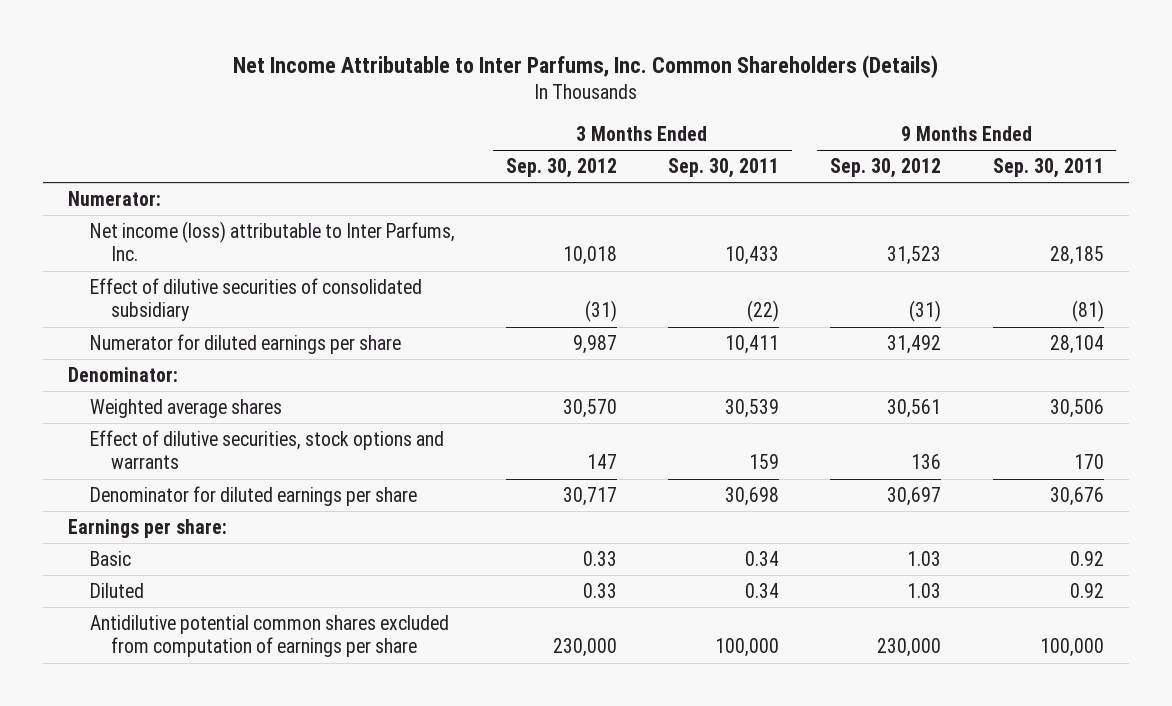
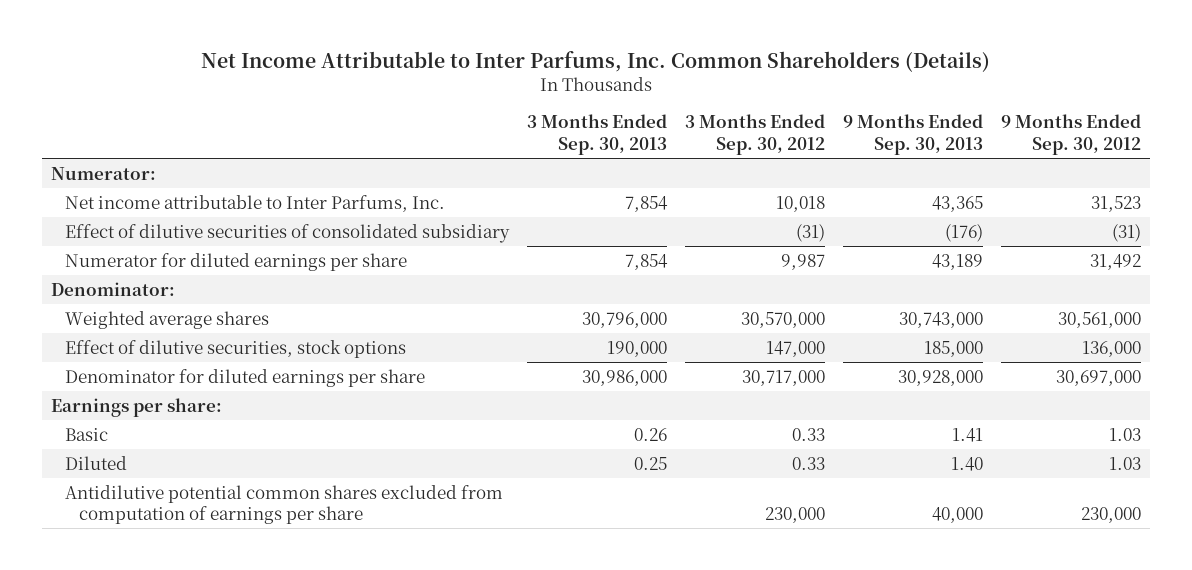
- | 3 Months Ended Sep. 30, 2012 | 3 Months Ended Sep. 30, 2011 | 9 Months Ended Sep. 30, 2012 | 9 Months Ended Sep. 30, 2011
+ | 3 Months Ended Sep. 30, 2013 | 3 Months Ended Sep. 30, 2012 | 9 Months Ended Sep. 30, 2013 | 9 Months Ended Sep. 30, 2012
- Net income (loss) attributable to Inter Parfums, Inc. | 10,018 | 10,433 | 31,523 | 28,185
+ Net income attributable to Inter Parfums, Inc. | 7,854 | 10,018 | 43,365 | 31,523
- Weighted average shares | 30,570 | 30,539 | 30,561 | 30,506
- Effect of dilutive securities, stock options and warrants | 147 | 159 | 136 | 170
- Denominator for diluted earnings per share | 30,717 | 30,698 | 30,697 | 30,676
+ Weighted average shares | 30,796,000 | 30,570,000 | 30,743,000 | 30,561,000
+ Effect of dilutive securities, stock options | 190,000 | 147,000 | 185,000 | 136,000
+ Denominator for diluted earnings per share | 30,986,000 | 30,717,000 | 30,928,000 | 30,697,000

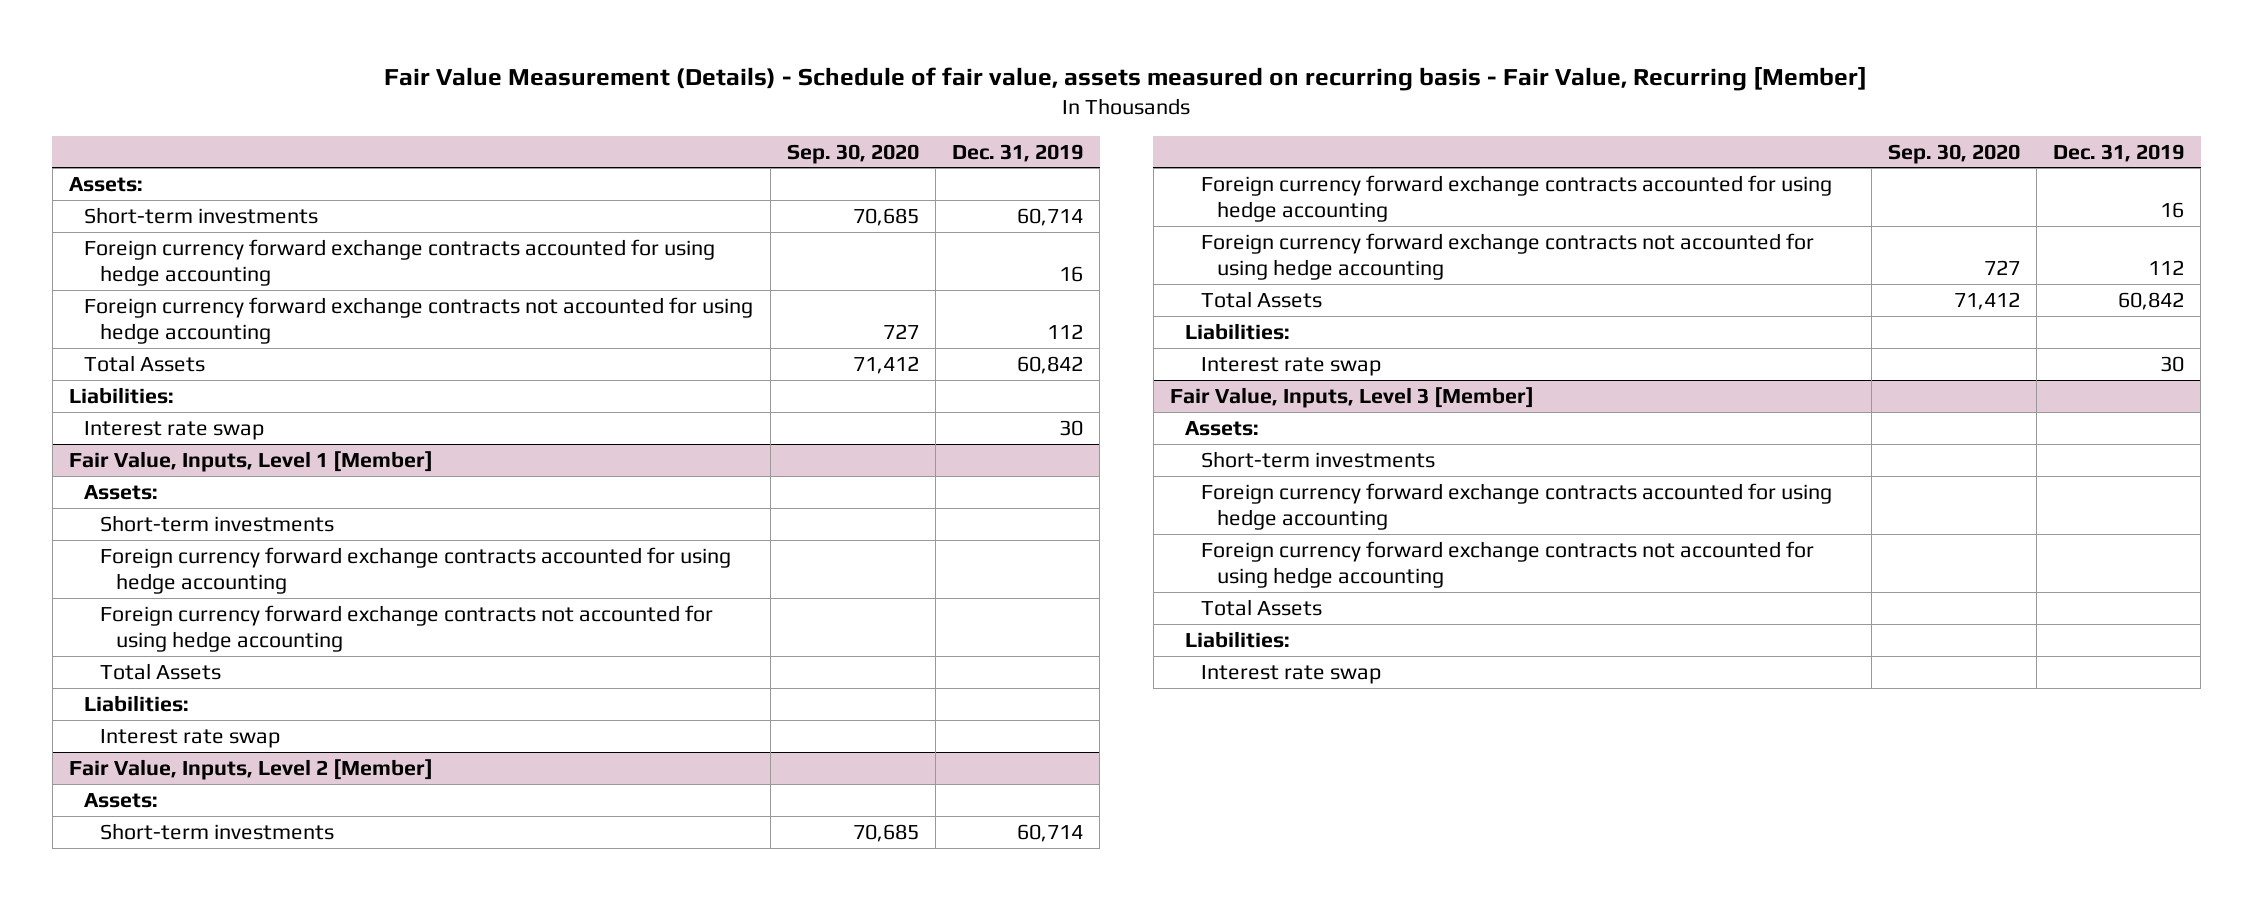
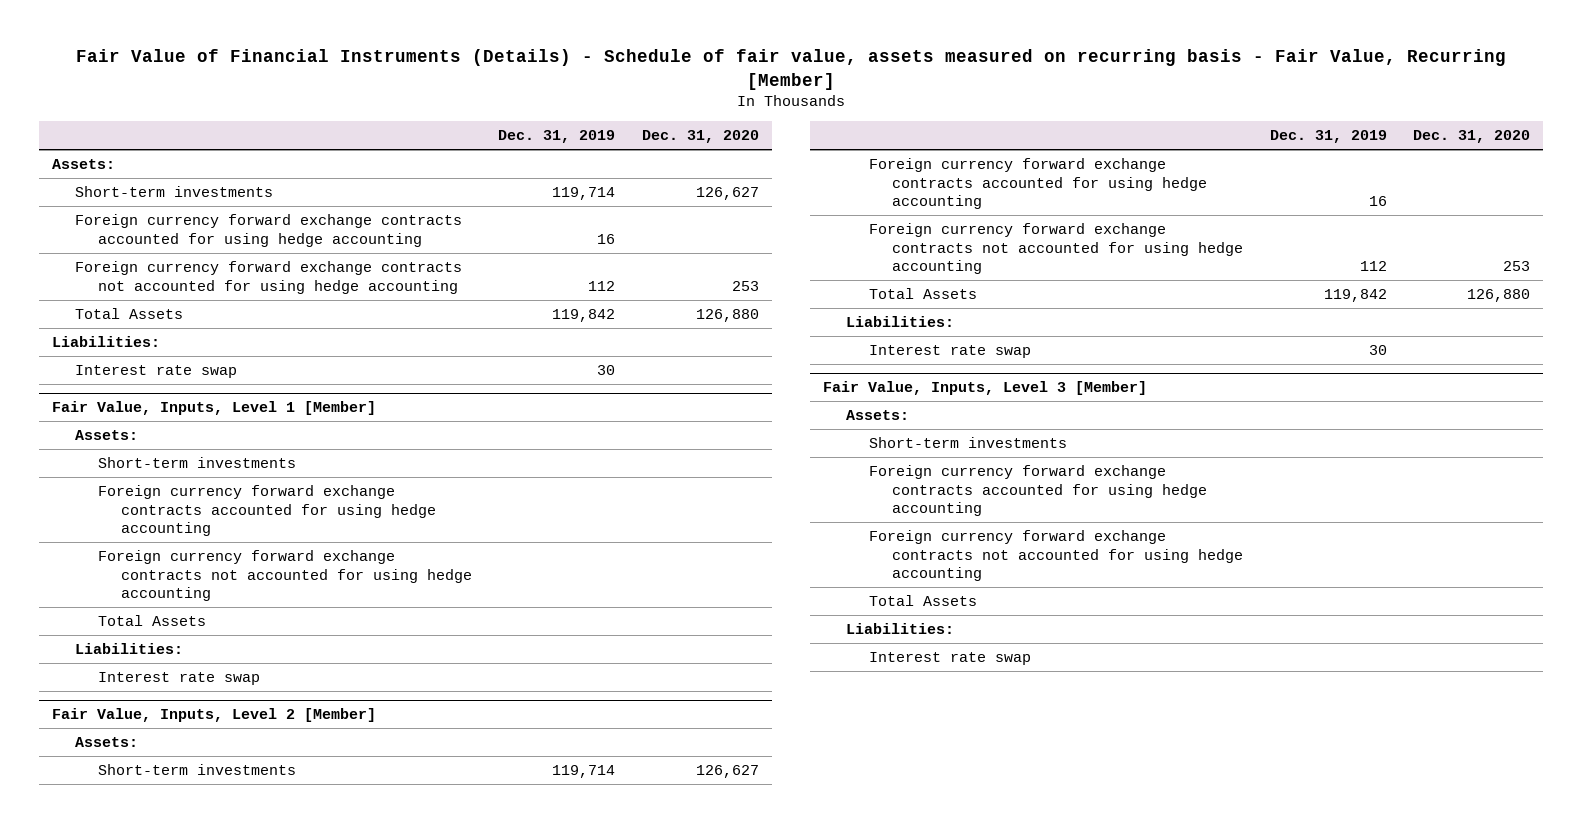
- Fair Value Measurement (Details) - Schedule of fair value, assets measured on recurring basis - Fair Value, Recurring [Member]
+ Fair Value of Financial Instruments (Details) - Schedule of fair value, assets measured on recurring basis - Fair Value, Recurring [Member]
- | Sep. 30, 2020 | Dec. 31, 2019
+ | Dec. 31, 2019 | Dec. 31, 2020
- Short-term investments | 70,685 | 60,714
+ Short-term investments | 119,714 | 126,627
- Total Assets | 71,412 | 60,842
+ Total Assets | 119,842 | 126,880
@ Fair Value, Inputs, Level 2 [Member]
- Short-term investments | 70,685 | 60,714
+ Short-term investments | 119,714 | 126,627
- Total Assets | 71,412 | 60,842
+ Total Assets | 119,842 | 126,880

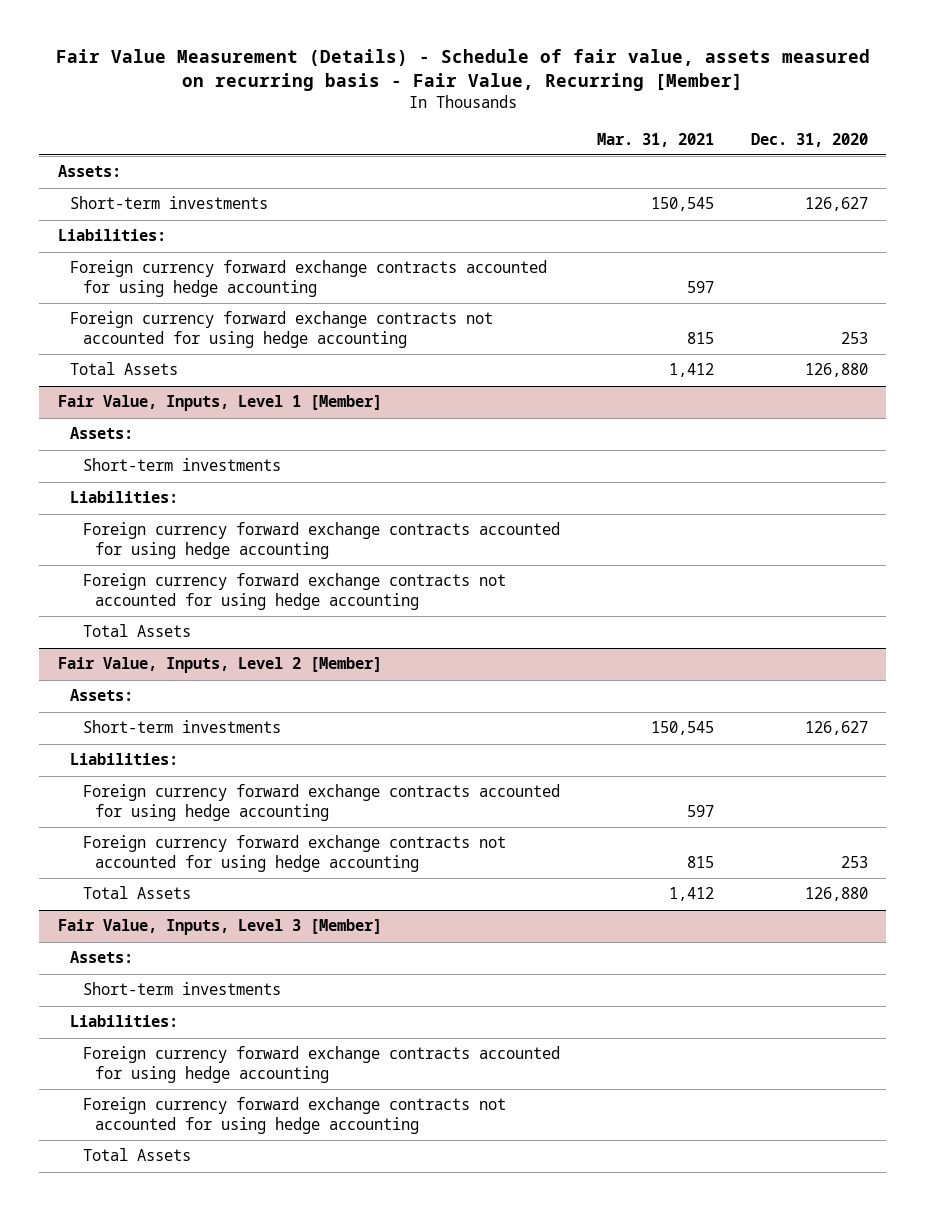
- Fair Value of Financial Instruments (Details) - Schedule of fair value, assets measured on recurring basis - Fair Value, Recurring [Member]
+ Fair Value Measurement (Details) - Schedule of fair value, assets measured on recurring basis - Fair Value, Recurring [Member]
- | Dec. 31, 2019 | Dec. 31, 2020
+ | Mar. 31, 2021 | Dec. 31, 2020
moved up: Liabilities:
- Interest rate swap | 30 |
@ Fair Value, Inputs, Level 1 [Member]
moved up: Liabilities:
- Interest rate swap
@ Fair Value, Inputs, Level 2 [Member]
moved up: Liabilities:
- Interest rate swap | 30 |
@ Fair Value, Inputs, Level 3 [Member]
moved up: Liabilities:
- Interest rate swap

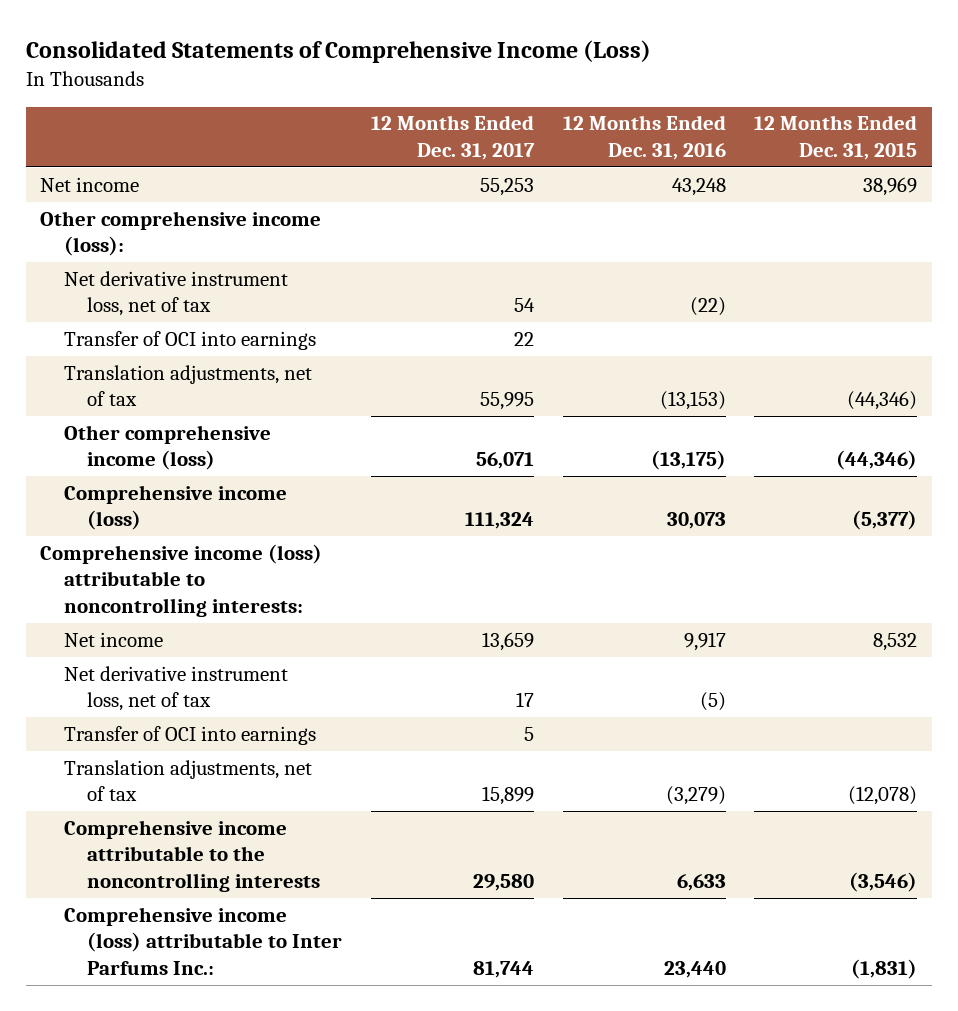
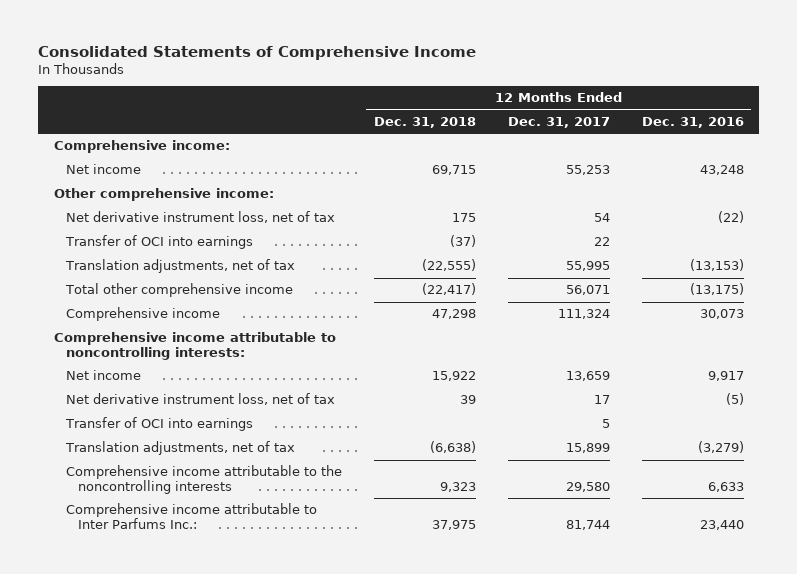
- Consolidated Statements of Comprehensive Income (Loss)
+ Consolidated Statements of Comprehensive Income
- | 12 Months Ended Dec. 31, 2017 | 12 Months Ended Dec. 31, 2016 | 12 Months Ended Dec. 31, 2015
+ | 12 Months Ended Dec. 31, 2018 | 12 Months Ended Dec. 31, 2017 | 12 Months Ended Dec. 31, 2016
+ Comprehensive income:
- Other comprehensive income (loss):
+ Other comprehensive income:
- Other comprehensive income (loss) | 56,071 | (13,175) | (44,346)
- Comprehensive income (loss) | 111,324 | 30,073 | (5,377)
- Comprehensive income (loss) attributable to noncontrolling interests:
+ Total other comprehensive income | (22,417) | 56,071 | (13,175)
+ Comprehensive income | 47,298 | 111,324 | 30,073
+ Comprehensive income attributable to noncontrolling interests:
- Comprehensive income (loss) attributable to Inter Parfums Inc.: | 81,744 | 23,440 | (1,831)
+ Comprehensive income attributable to Inter Parfums Inc.: | 37,975 | 81,744 | 23,440

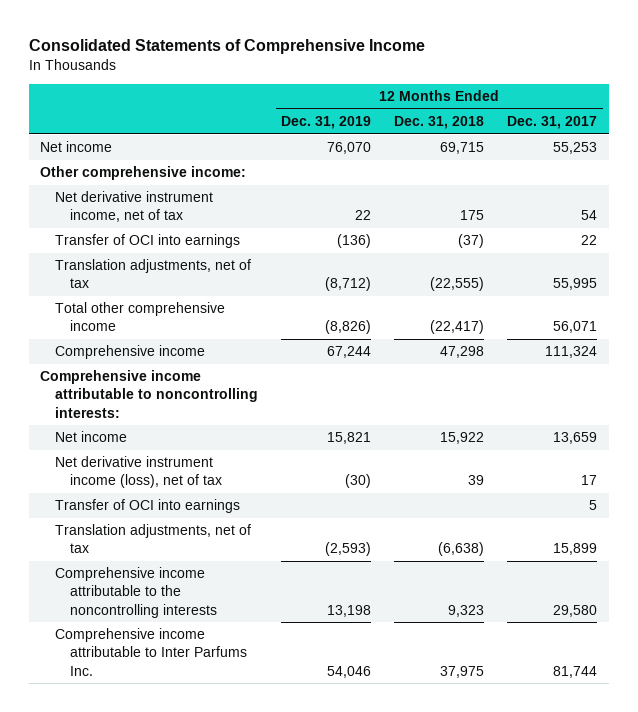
- | 12 Months Ended Dec. 31, 2018 | 12 Months Ended Dec. 31, 2017 | 12 Months Ended Dec. 31, 2016
+ | 12 Months Ended Dec. 31, 2019 | 12 Months Ended Dec. 31, 2018 | 12 Months Ended Dec. 31, 2017
- Comprehensive income:
- Net derivative instrument loss, net of tax | 175 | 54 | (22)
+ Net derivative instrument income, net of tax | 22 | 175 | 54
- Net derivative instrument loss, net of tax | 39 | 17 | (5)
+ Net derivative instrument income (loss), net of tax | (30) | 39 | 17
- Comprehensive income attributable to Inter Parfums Inc.: | 37,975 | 81,744 | 23,440
+ Comprehensive income attributable to Inter Parfums Inc. | 54,046 | 37,975 | 81,744

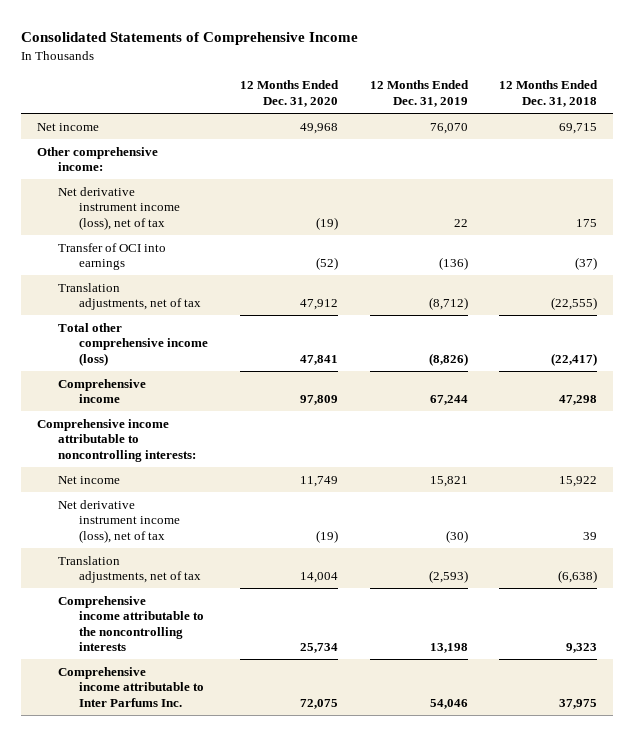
- | 12 Months Ended Dec. 31, 2019 | 12 Months Ended Dec. 31, 2018 | 12 Months Ended Dec. 31, 2017
+ | 12 Months Ended Dec. 31, 2020 | 12 Months Ended Dec. 31, 2019 | 12 Months Ended Dec. 31, 2018
- Net derivative instrument income, net of tax | 22 | 175 | 54
+ Net derivative instrument income (loss), net of tax | (19) | 22 | 175
- Total other comprehensive income | (8,826) | (22,417) | 56,071
+ Total other comprehensive income (loss) | 47,841 | (8,826) | (22,417)
- Transfer of OCI into earnings | | | 5

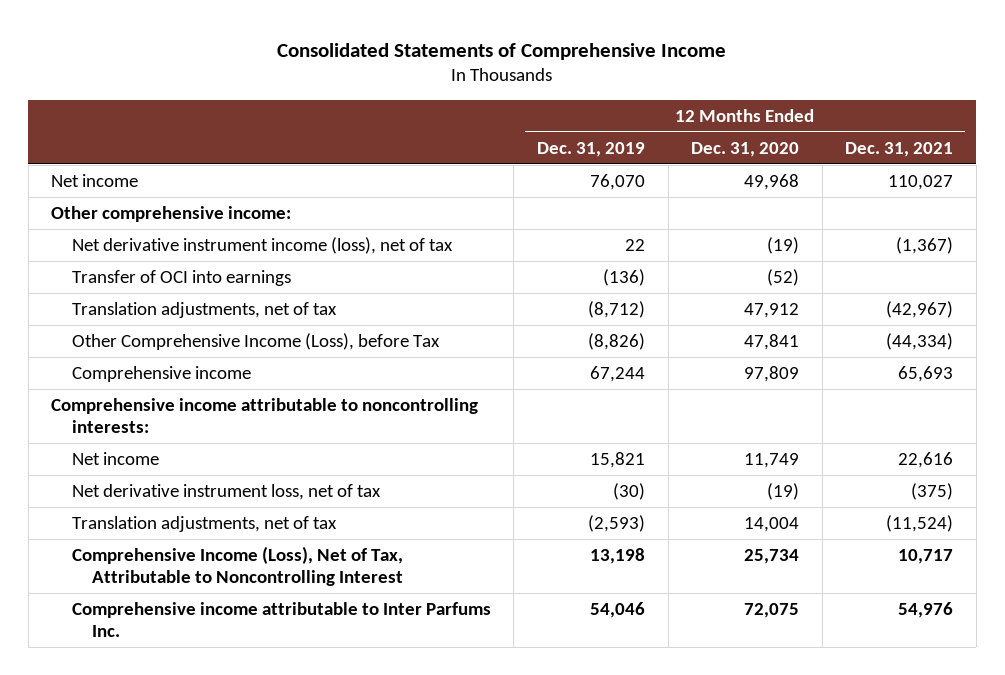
- | 12 Months Ended Dec. 31, 2020 | 12 Months Ended Dec. 31, 2019 | 12 Months Ended Dec. 31, 2018
+ | 12 Months Ended Dec. 31, 2019 | 12 Months Ended Dec. 31, 2020 | 12 Months Ended Dec. 31, 2021
- Total other comprehensive income (loss) | 47,841 | (8,826) | (22,417)
+ Other Comprehensive Income (Loss), before Tax | (8,826) | 47,841 | (44,334)
- Net derivative instrument income (loss), net of tax | (19) | (30) | 39
+ Net derivative instrument loss, net of tax | (30) | (19) | (375)
- Comprehensive income attributable to the noncontrolling interests | 25,734 | 13,198 | 9,323
+ Comprehensive Income (Loss), Net of Tax, Attributable to Noncontrolling Interest | 13,198 | 25,734 | 10,717

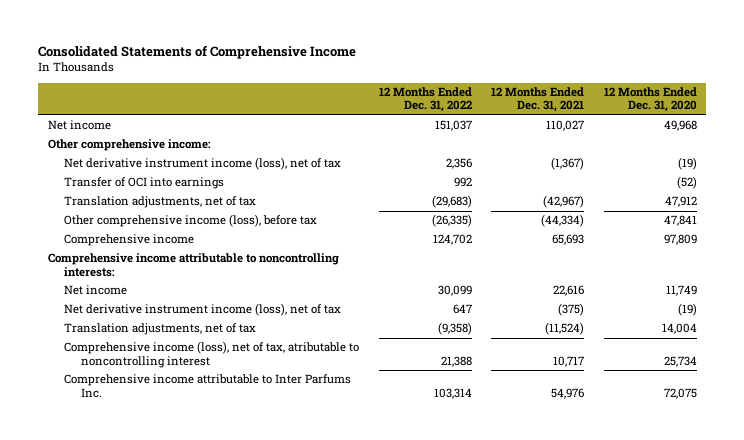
- | 12 Months Ended Dec. 31, 2019 | 12 Months Ended Dec. 31, 2020 | 12 Months Ended Dec. 31, 2021
+ | 12 Months Ended Dec. 31, 2022 | 12 Months Ended Dec. 31, 2021 | 12 Months Ended Dec. 31, 2020
- Other Comprehensive Income (Loss), before Tax | (8,826) | 47,841 | (44,334)
+ Other comprehensive income (loss), before tax | (26,335) | (44,334) | 47,841
- Net derivative instrument loss, net of tax | (30) | (19) | (375)
+ Net derivative instrument income (loss), net of tax | 647 | (375) | (19)
- Comprehensive Income (Loss), Net of Tax, Attributable to Noncontrolling Interest | 13,198 | 25,734 | 10,717
+ Comprehensive income (loss), net of tax, atributable to noncontrolling interest | 21,388 | 10,717 | 25,734

